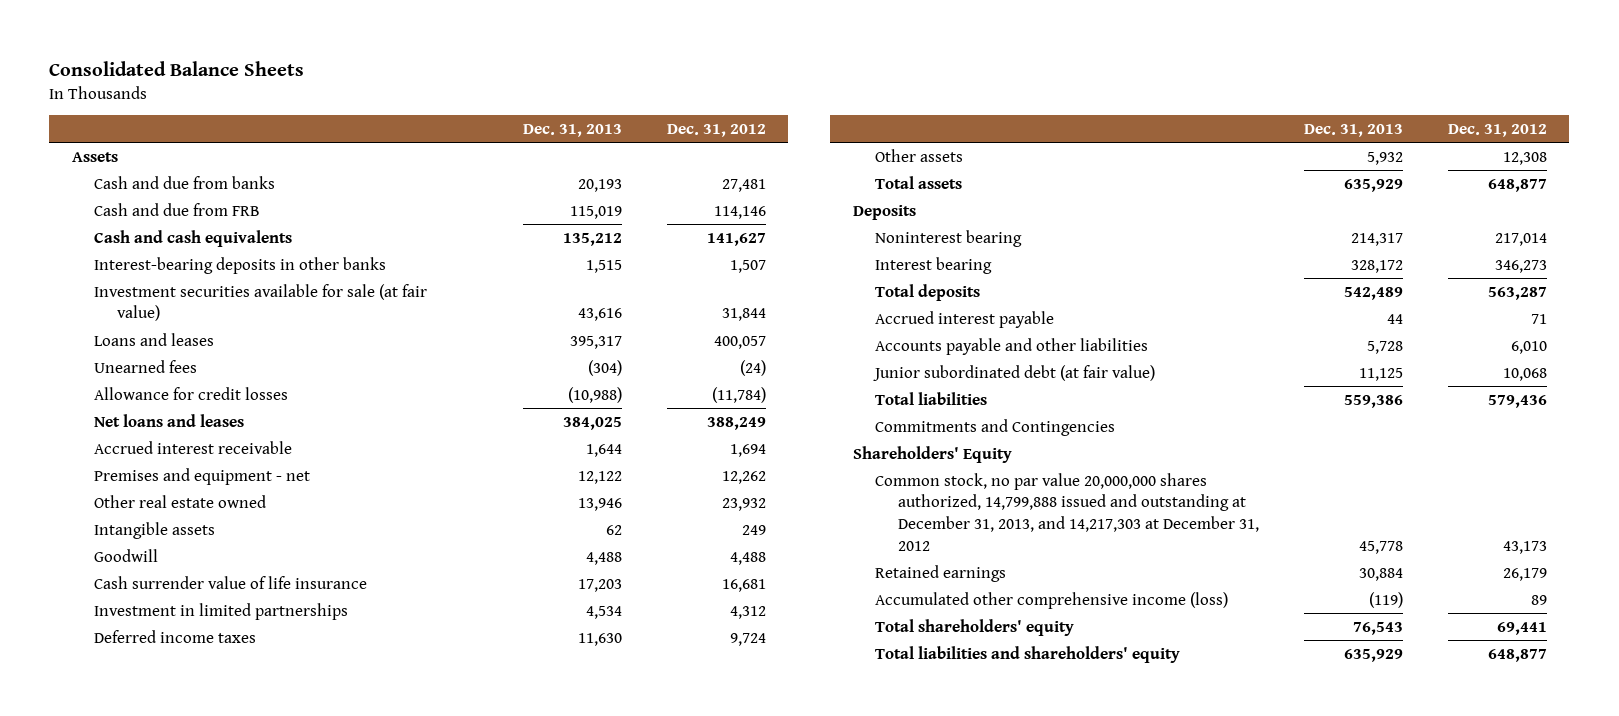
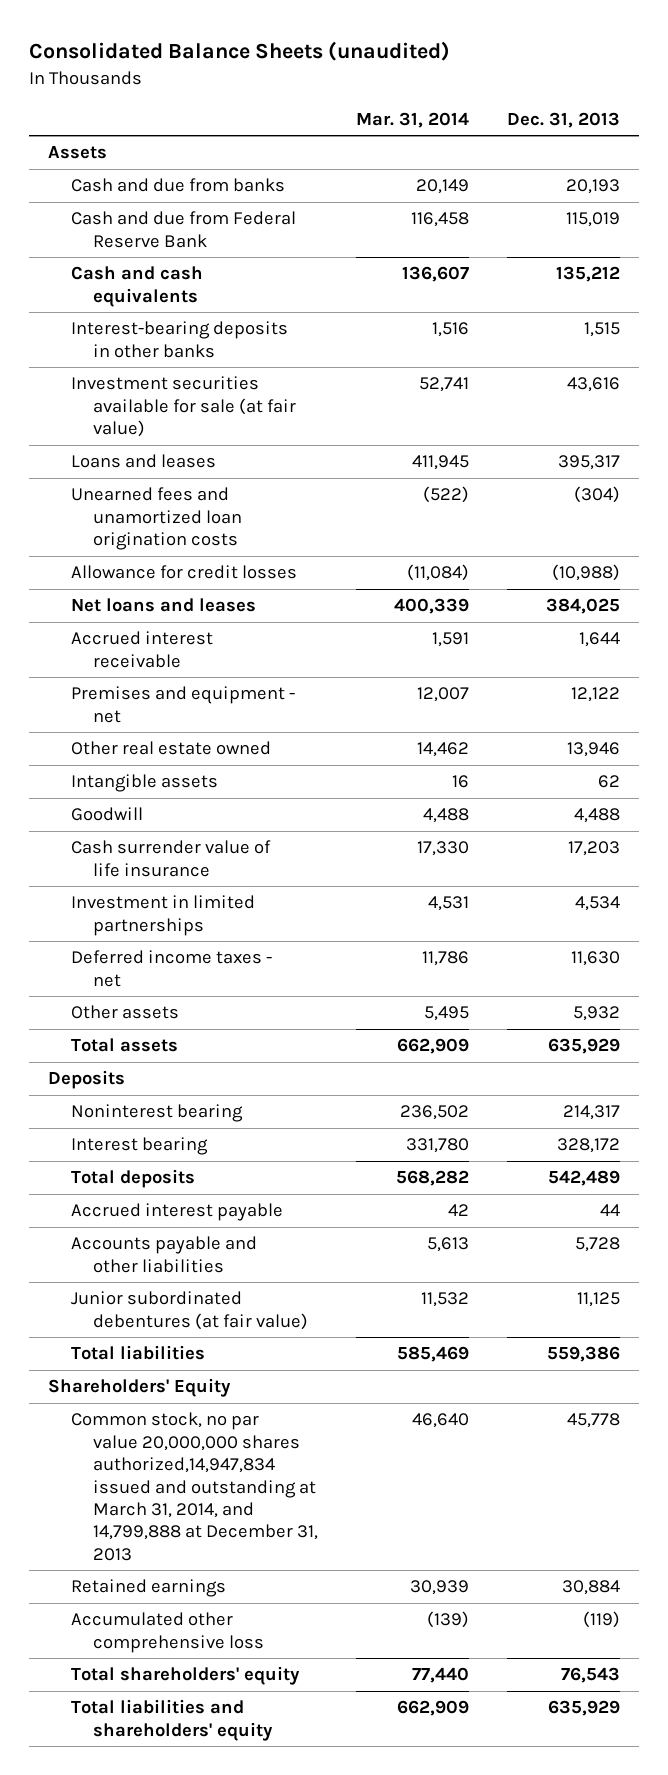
- Consolidated Balance Sheets
+ Consolidated Balance Sheets (unaudited)
- | Dec. 31, 2013 | Dec. 31, 2012
+ | Mar. 31, 2014 | Dec. 31, 2013
- Cash and due from FRB | 115,019 | 114,146
+ Cash and due from Federal Reserve Bank | 116,458 | 115,019
- Unearned fees | (304) | (24)
+ Unearned fees and unamortized loan origination costs | (522) | (304)
- Deferred income taxes | 11,630 | 9,724
+ Deferred income taxes - net | 11,786 | 11,630
- Junior subordinated debt (at fair value) | 11,125 | 10,068
+ Junior subordinated debentures (at fair value) | 11,532 | 11,125
- Commitments and Contingencies
- Common stock, no par value 20,000,000 shares authorized, 14,799,888 issued and outstanding at December 31, 2013, and 14,217,303 at December 31, 2012 | 45,778 | 43,173
+ Common stock, no par value 20,000,000 shares authorized,14,947,834 issued and outstanding at March 31, 2014, and 14,799,888 at December 31, 2013 | 46,640 | 45,778
- Accumulated other comprehensive income (loss) | (119) | 89
+ Accumulated other comprehensive loss | (139) | (119)

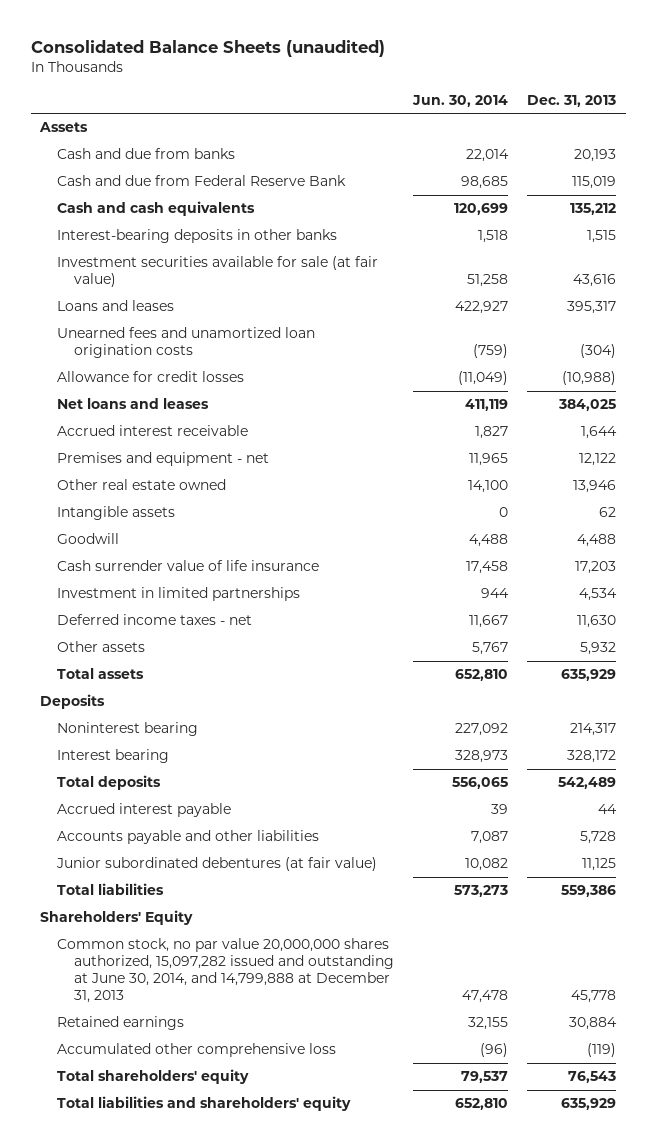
- | Mar. 31, 2014 | Dec. 31, 2013
+ | Jun. 30, 2014 | Dec. 31, 2013
- Common stock, no par value 20,000,000 shares authorized,14,947,834 issued and outstanding at March 31, 2014, and 14,799,888 at December 31, 2013 | 46,640 | 45,778
+ Common stock, no par value 20,000,000 shares authorized, 15,097,282 issued and outstanding at June 30, 2014, and 14,799,888 at December 31, 2013 | 47,478 | 45,778

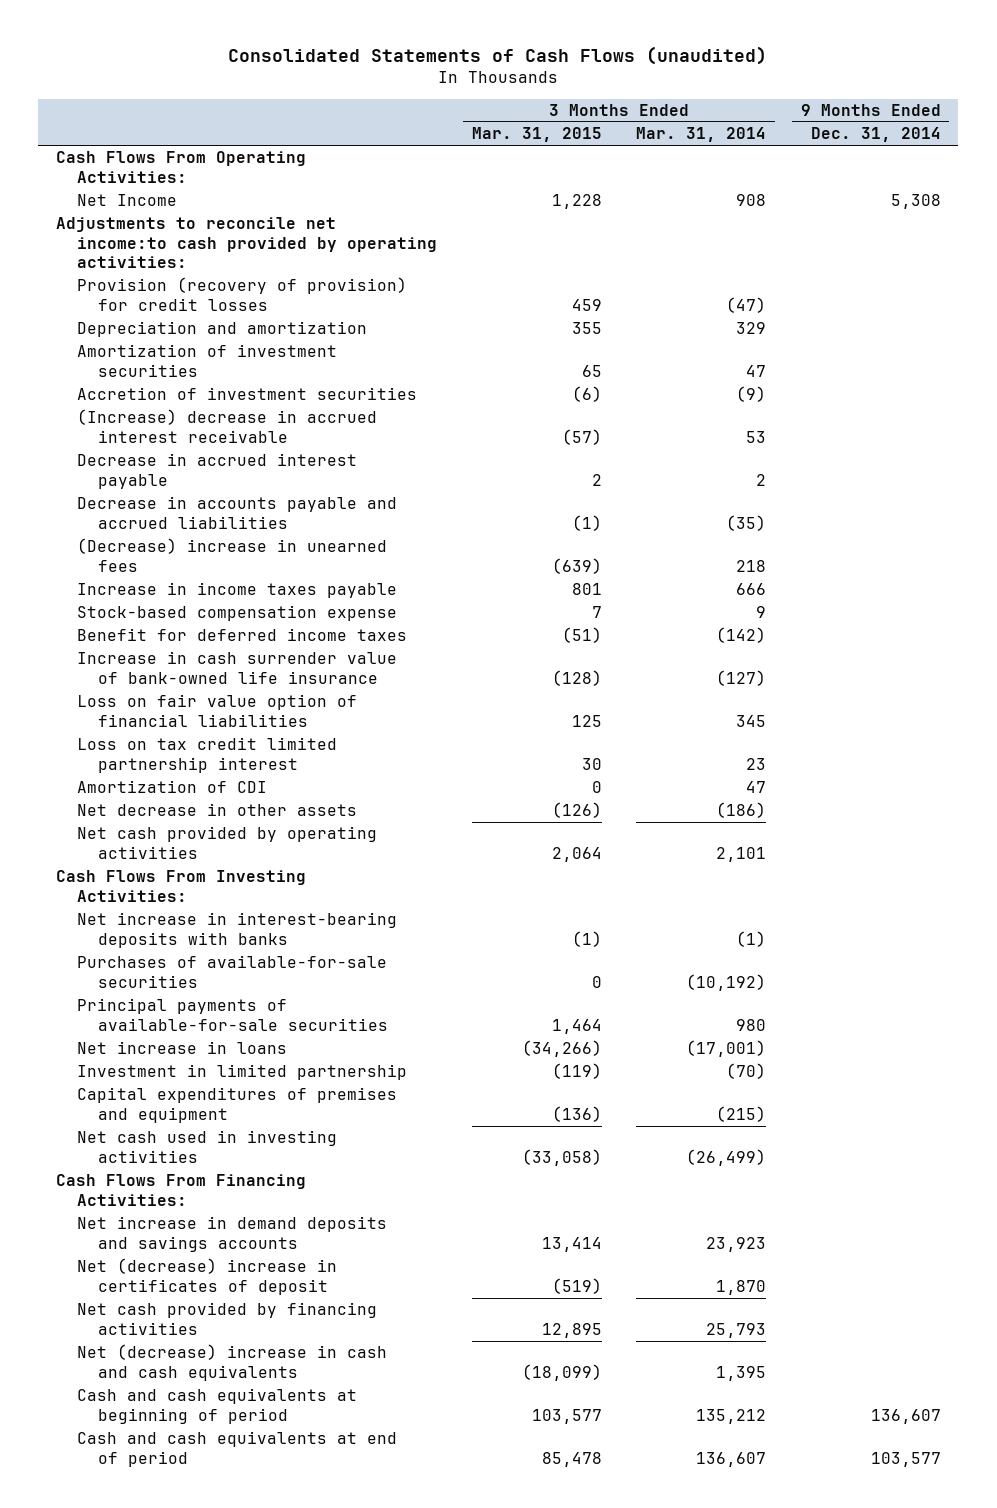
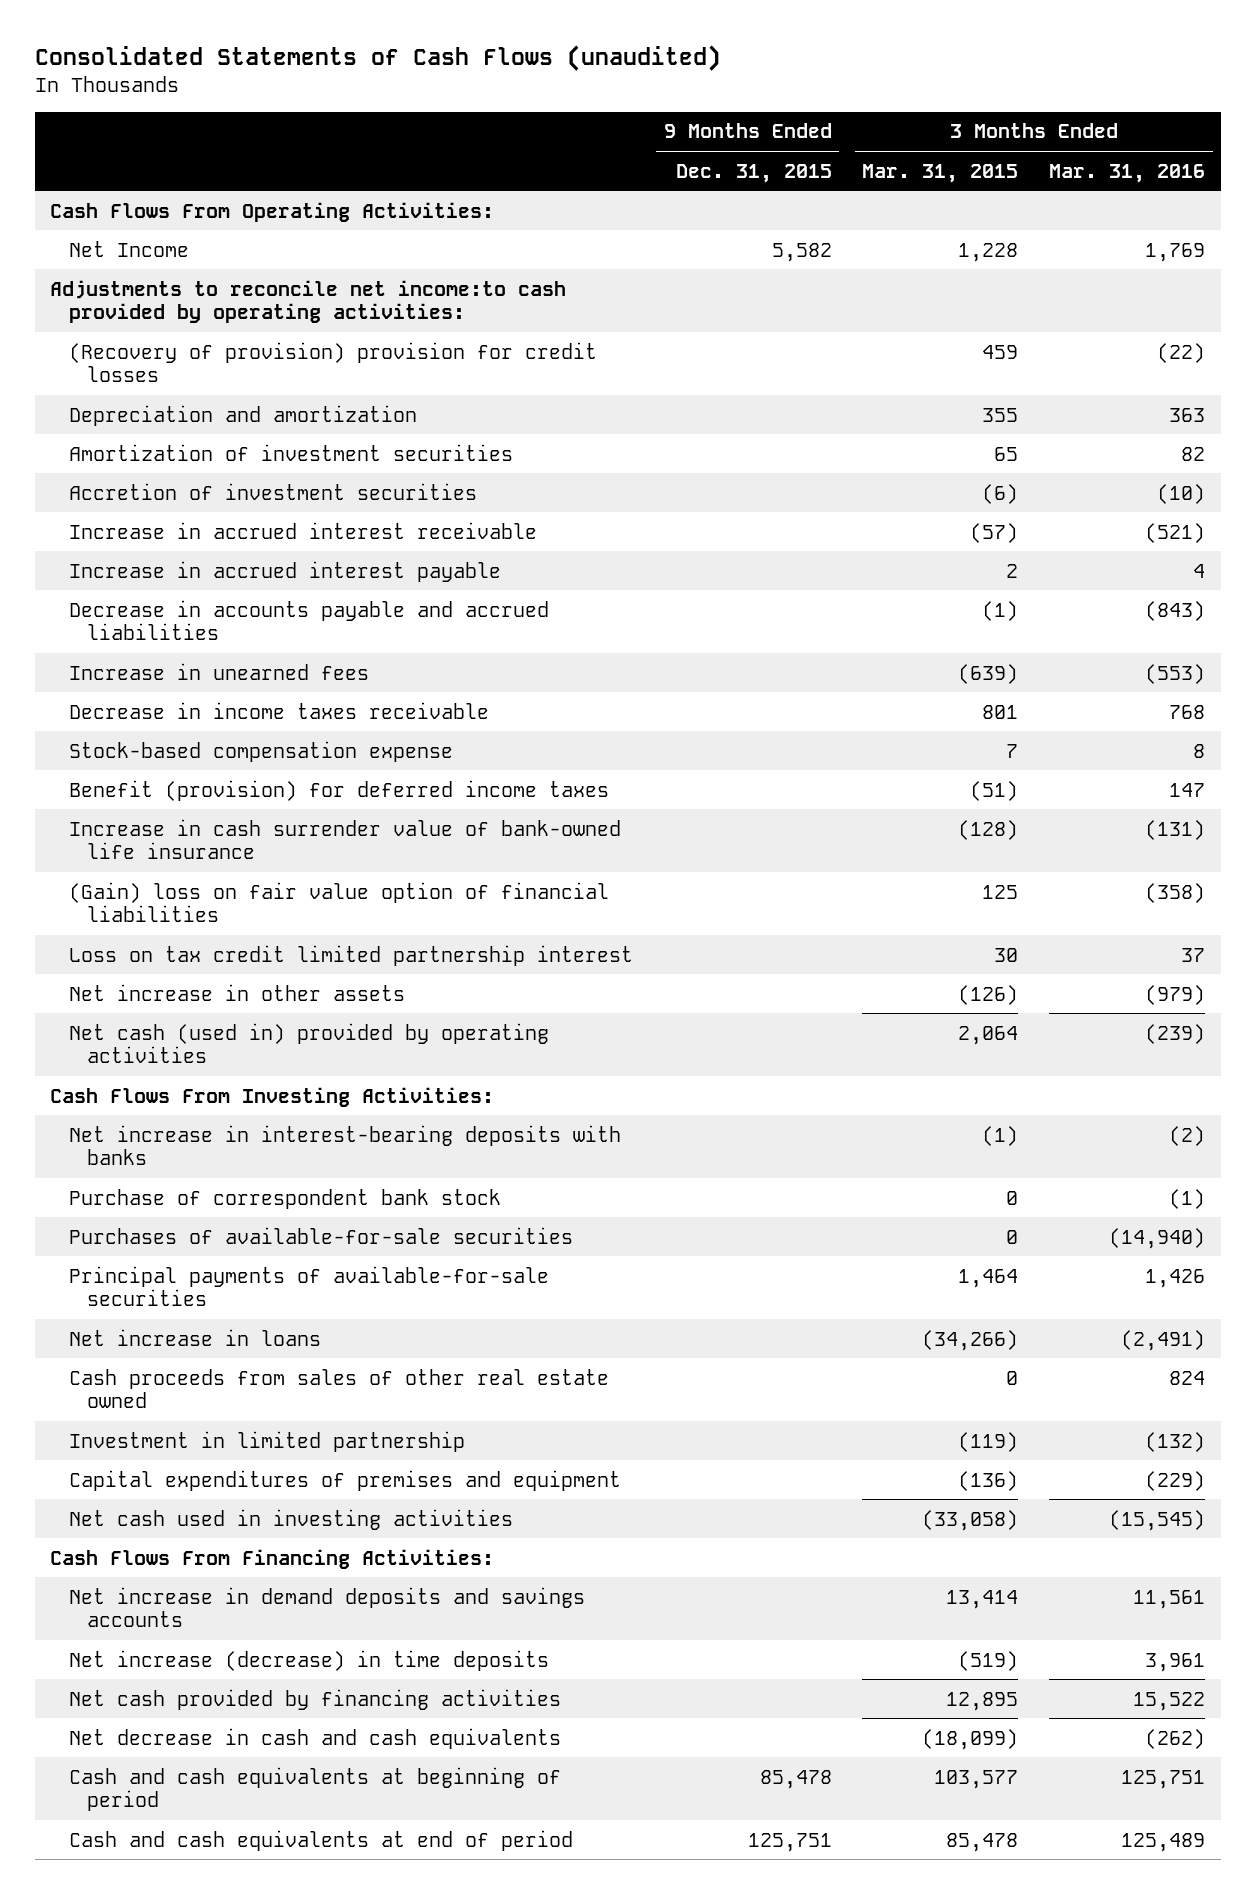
- | 3 Months Ended Mar. 31, 2015 | 3 Months Ended Mar. 31, 2014 | 9 Months Ended Dec. 31, 2014
+ | 9 Months Ended Dec. 31, 2015 | 3 Months Ended Mar. 31, 2015 | 3 Months Ended Mar. 31, 2016
- Provision (recovery of provision) for credit losses | 459 | (47) |
+ (Recovery of provision) provision for credit losses | | 459 | (22)
- (Increase) decrease in accrued interest receivable | (57) | 53 |
- Decrease in accrued interest payable | 2 | 2 |
+ Increase in accrued interest receivable | | (57) | (521)
+ Increase in accrued interest payable | | 2 | 4
- (Decrease) increase in unearned fees | (639) | 218 |
- Increase in income taxes payable | 801 | 666 |
+ Increase in unearned fees | | (639) | (553)
+ Decrease in income taxes receivable | | 801 | 768
- Benefit for deferred income taxes | (51) | (142) |
+ Benefit (provision) for deferred income taxes | | (51) | 147
- Loss on fair value option of financial liabilities | 125 | 345 |
+ (Gain) loss on fair value option of financial liabilities | | 125 | (358)
- Amortization of CDI | 0 | 47 |
- Net decrease in other assets | (126) | (186) |
- Net cash provided by operating activities | 2,064 | 2,101 |
+ Net increase in other assets | | (126) | (979)
+ Net cash (used in) provided by operating activities | | 2,064 | (239)
+ Purchase of correspondent bank stock | | 0 | (1)
+ Cash proceeds from sales of other real estate owned | | 0 | 824
- Net (decrease) increase in certificates of deposit | (519) | 1,870 |
+ Net increase (decrease) in time deposits | | (519) | 3,961
- Net (decrease) increase in cash and cash equivalents | (18,099) | 1,395 |
+ Net decrease in cash and cash equivalents | | (18,099) | (262)

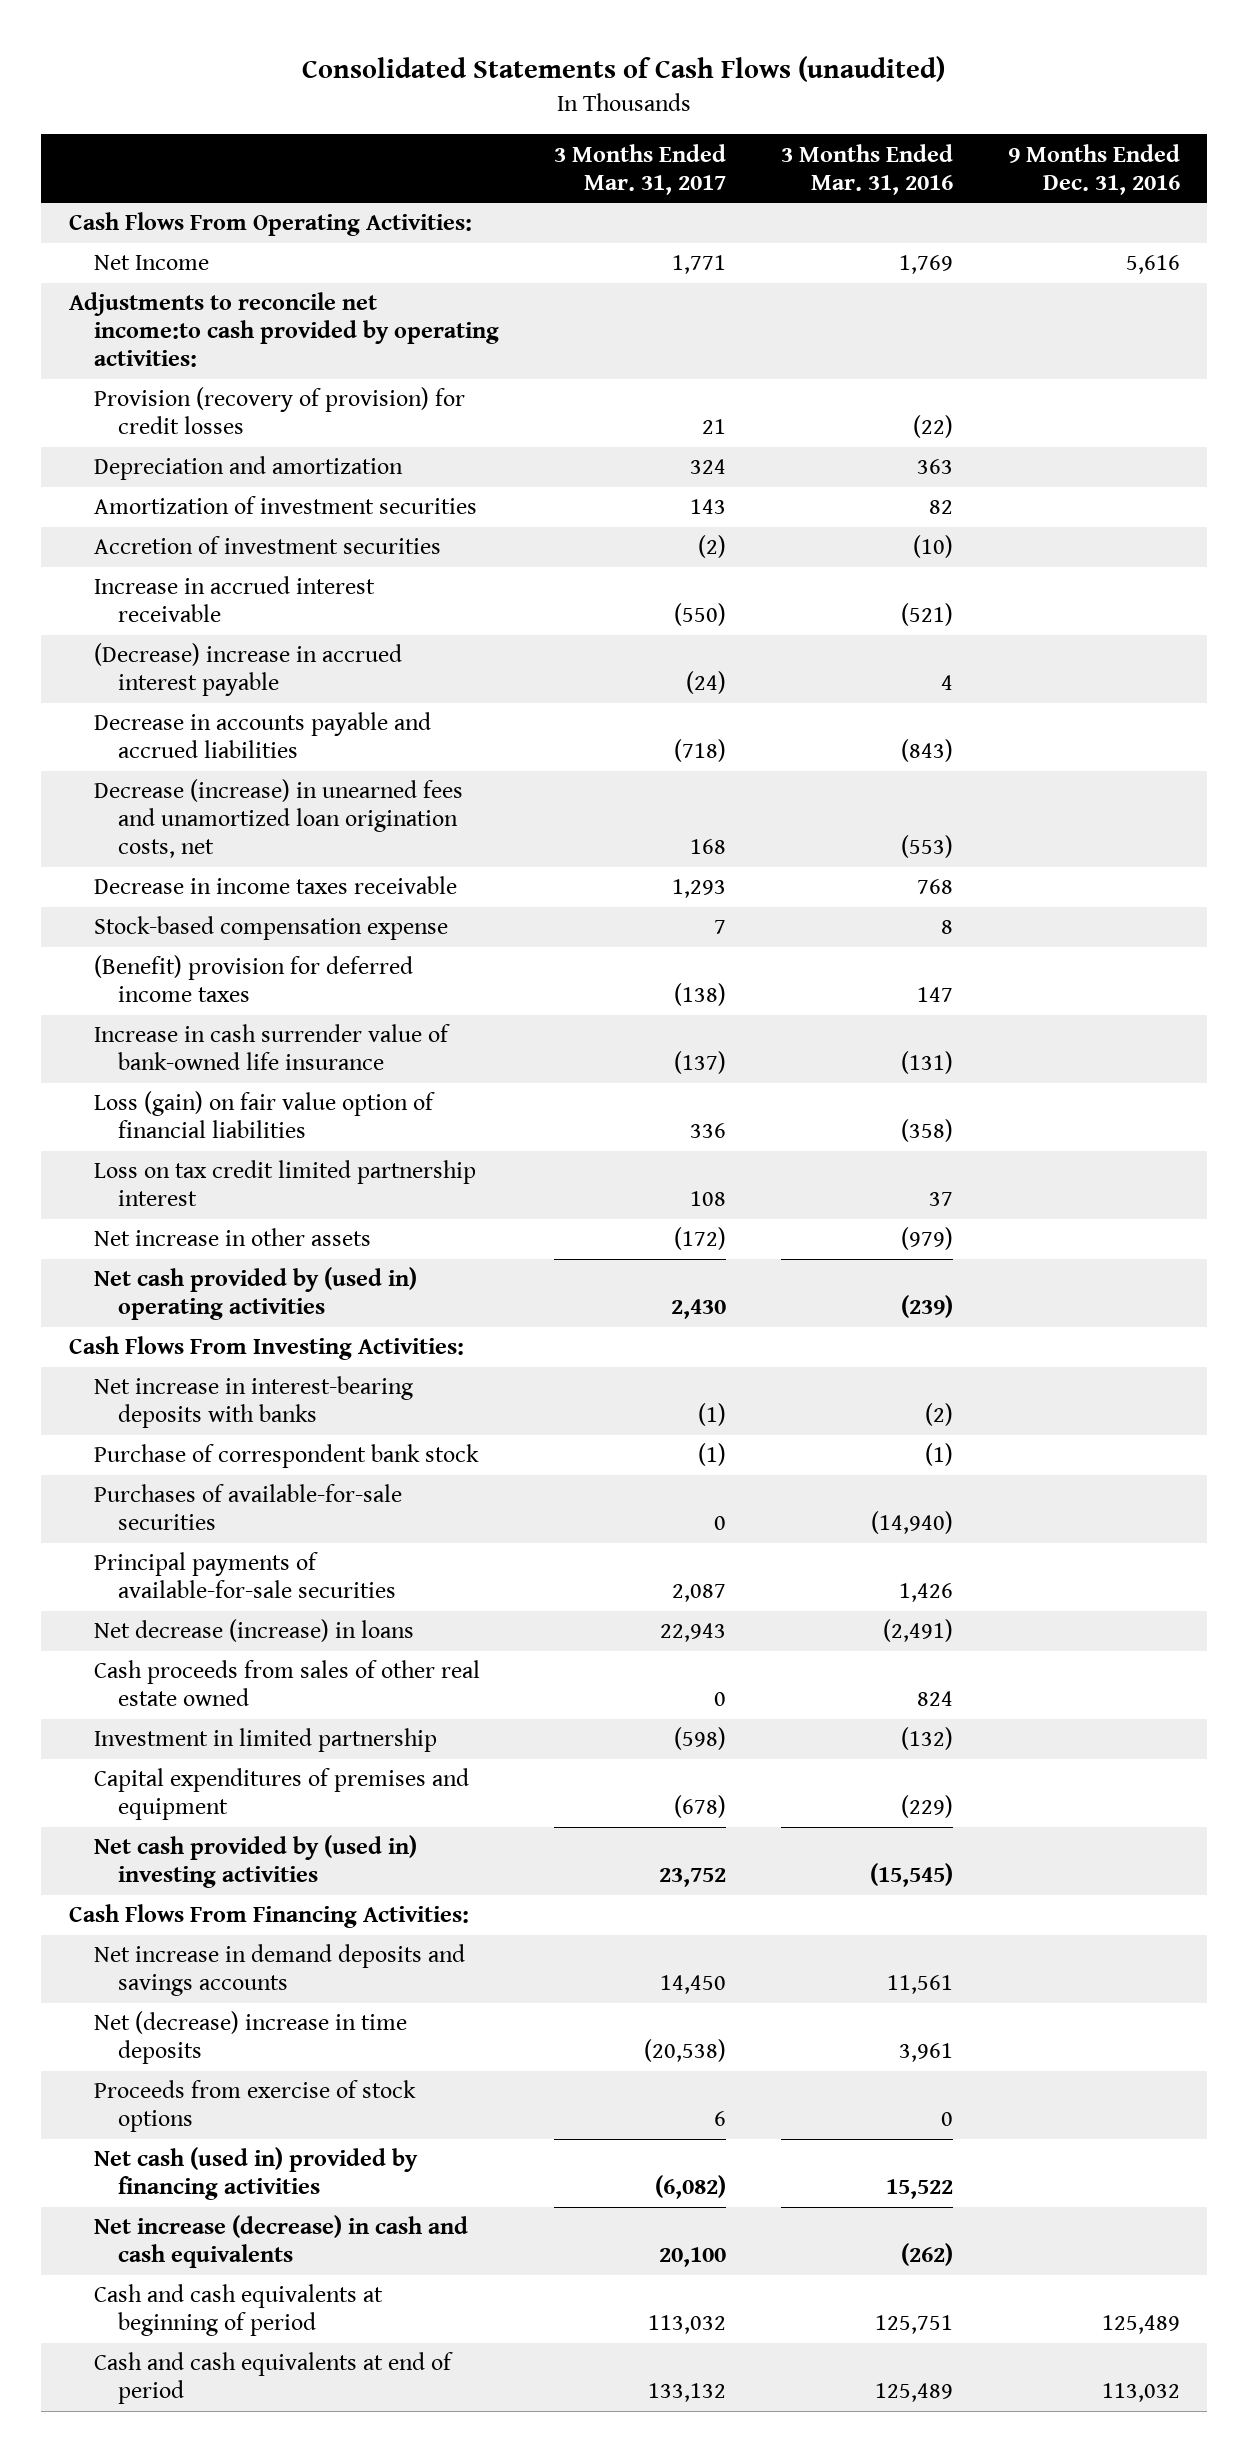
- | 9 Months Ended Dec. 31, 2015 | 3 Months Ended Mar. 31, 2015 | 3 Months Ended Mar. 31, 2016
+ | 3 Months Ended Mar. 31, 2017 | 3 Months Ended Mar. 31, 2016 | 9 Months Ended Dec. 31, 2016
- (Recovery of provision) provision for credit losses | | 459 | (22)
+ Provision (recovery of provision) for credit losses | 21 | (22) |
- Increase in accrued interest payable | | 2 | 4
+ (Decrease) increase in accrued interest payable | (24) | 4 |
- Increase in unearned fees | | (639) | (553)
+ Decrease (increase) in unearned fees and unamortized loan origination costs, net | 168 | (553) |
- Benefit (provision) for deferred income taxes | | (51) | 147
+ (Benefit) provision for deferred income taxes | (138) | 147 |
- (Gain) loss on fair value option of financial liabilities | | 125 | (358)
+ Loss (gain) on fair value option of financial liabilities | 336 | (358) |
- Net cash (used in) provided by operating activities | | 2,064 | (239)
+ Net cash provided by (used in) operating activities | 2,430 | (239) |
- Net increase in loans | | (34,266) | (2,491)
+ Net decrease (increase) in loans | 22,943 | (2,491) |
- Net cash used in investing activities | | (33,058) | (15,545)
+ Net cash provided by (used in) investing activities | 23,752 | (15,545) |
- Net increase (decrease) in time deposits | | (519) | 3,961
- Net cash provided by financing activities | | 12,895 | 15,522
- Net decrease in cash and cash equivalents | | (18,099) | (262)
+ Net (decrease) increase in time deposits | (20,538) | 3,961 |
+ Proceeds from exercise of stock options | 6 | 0 |
+ Net cash (used in) provided by financing activities | (6,082) | 15,522 |
+ Net increase (decrease) in cash and cash equivalents | 20,100 | (262) |

